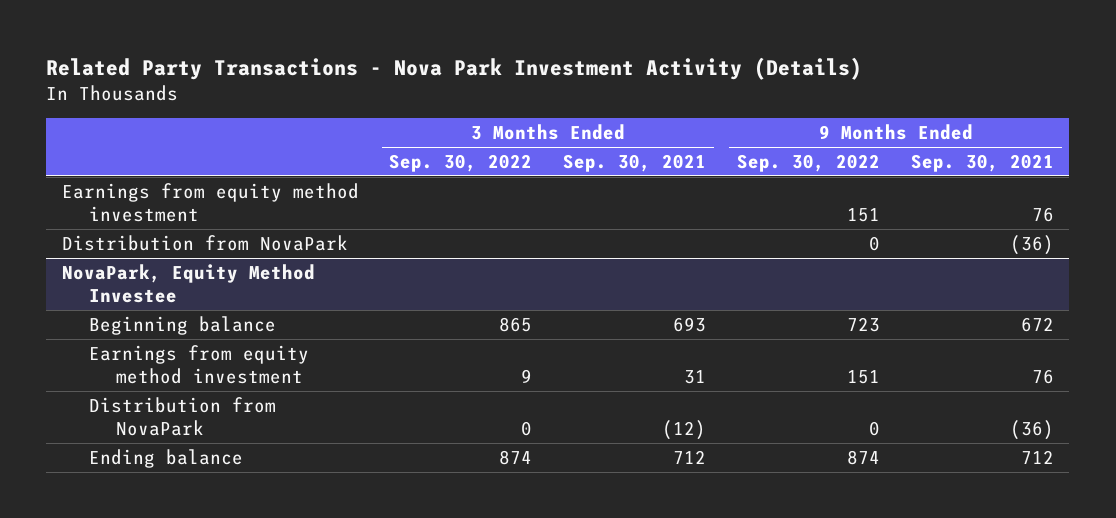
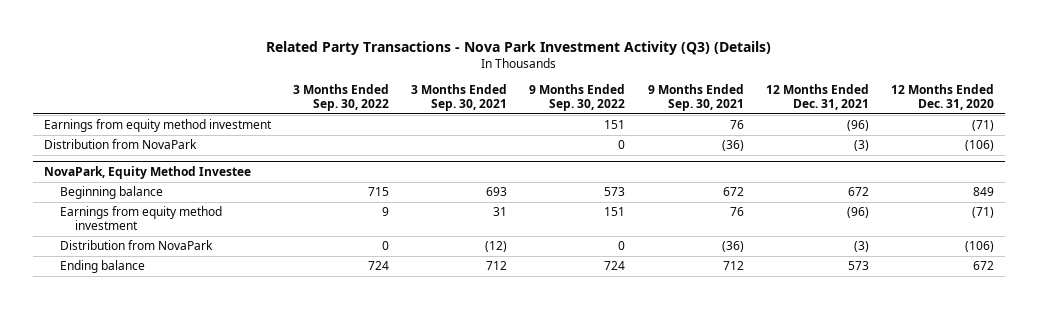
- Related Party Transactions - Nova Park Investment Activity (Details)
+ Related Party Transactions - Nova Park Investment Activity (Q3) (Details)
- | 3 Months Ended Sep. 30, 2022 | 3 Months Ended Sep. 30, 2021 | 9 Months Ended Sep. 30, 2022 | 9 Months Ended Sep. 30, 2021
+ | 3 Months Ended Sep. 30, 2022 | 3 Months Ended Sep. 30, 2021 | 9 Months Ended Sep. 30, 2022 | 9 Months Ended Sep. 30, 2021 | 12 Months Ended Dec. 31, 2021 | 12 Months Ended Dec. 31, 2020
@ NovaPark, Equity Method Investee
- Beginning balance | 865 | 693 | 723 | 672
+ Beginning balance | 715 | 693 | 573 | 672 | 672 | 849
- Ending balance | 874 | 712 | 874 | 712
+ Ending balance | 724 | 712 | 724 | 712 | 573 | 672

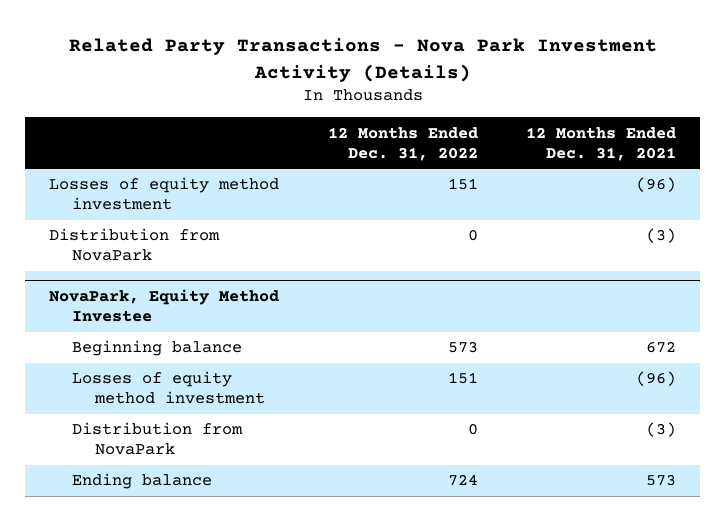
- Related Party Transactions - Nova Park Investment Activity (Q3) (Details)
+ Related Party Transactions - Nova Park Investment Activity (Details)
- | 3 Months Ended Sep. 30, 2022 | 3 Months Ended Sep. 30, 2021 | 9 Months Ended Sep. 30, 2022 | 9 Months Ended Sep. 30, 2021 | 12 Months Ended Dec. 31, 2021 | 12 Months Ended Dec. 31, 2020
+ | 12 Months Ended Dec. 31, 2022 | 12 Months Ended Dec. 31, 2021
- Earnings from equity method investment | | | 151 | 76 | (96) | (71)
+ Losses of equity method investment | 151 | (96)
@ NovaPark, Equity Method Investee
- Earnings from equity method investment | 9 | 31 | 151 | 76 | (96) | (71)
+ Losses of equity method investment | 151 | (96)

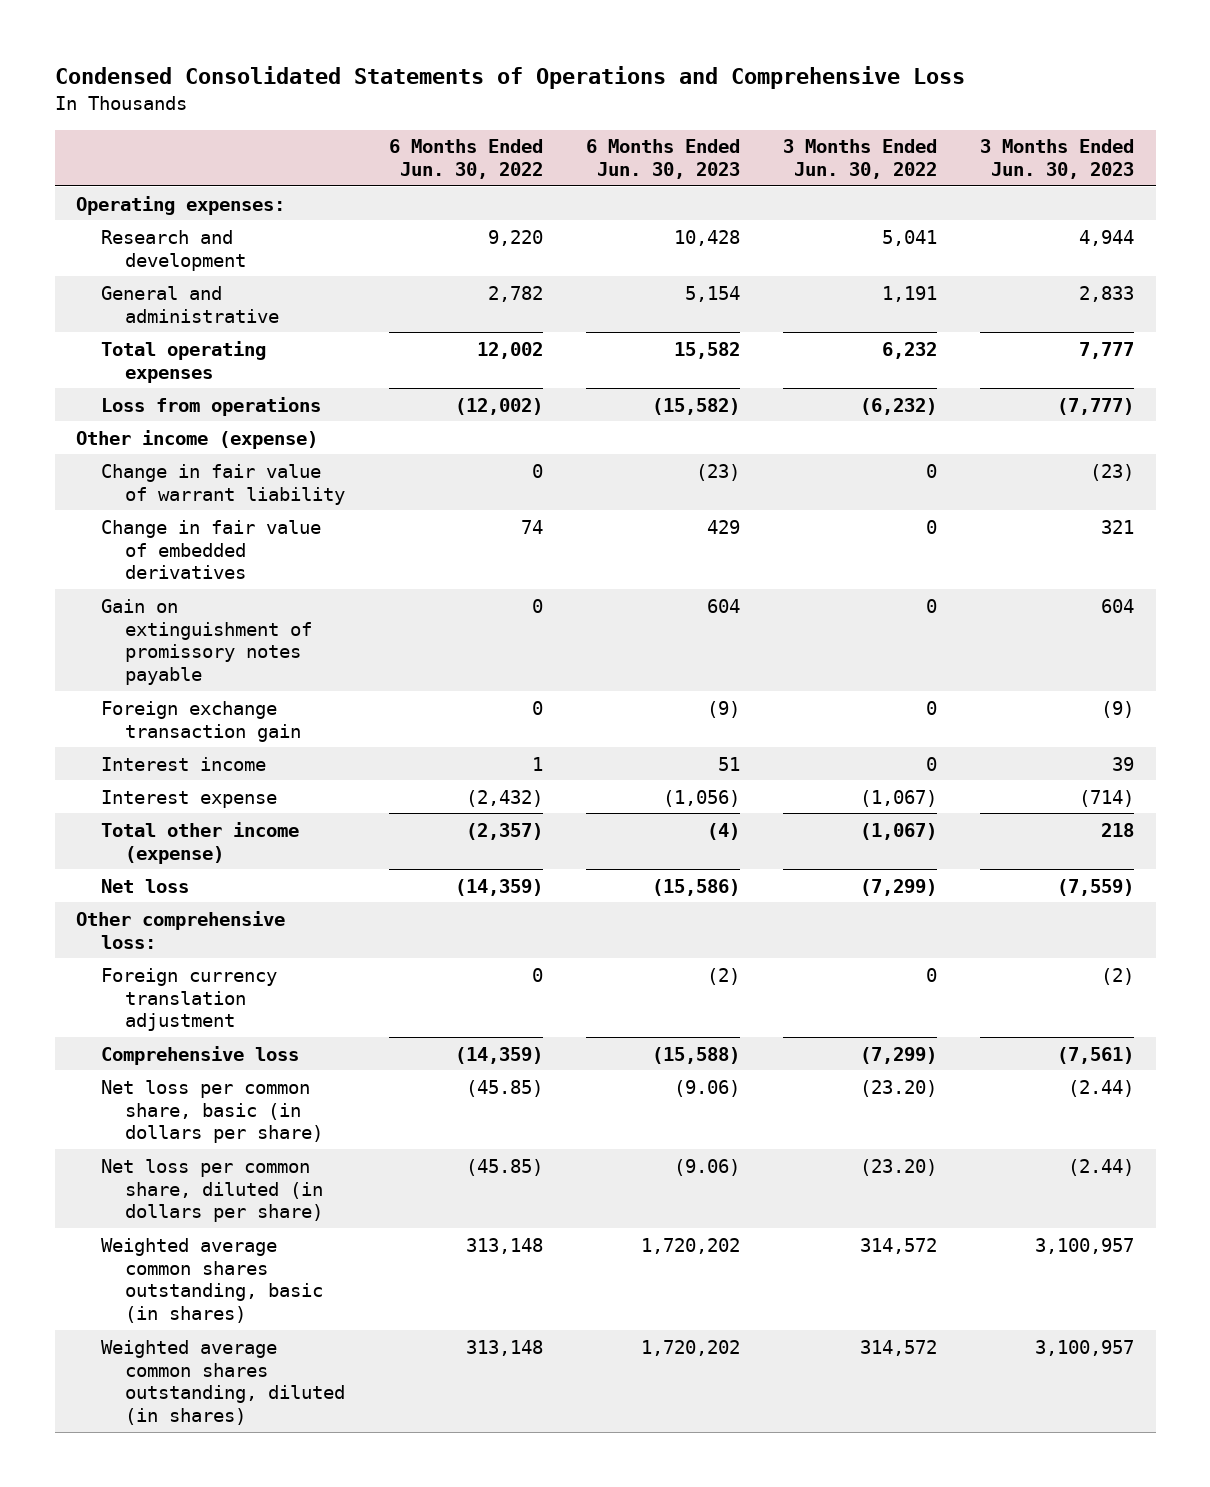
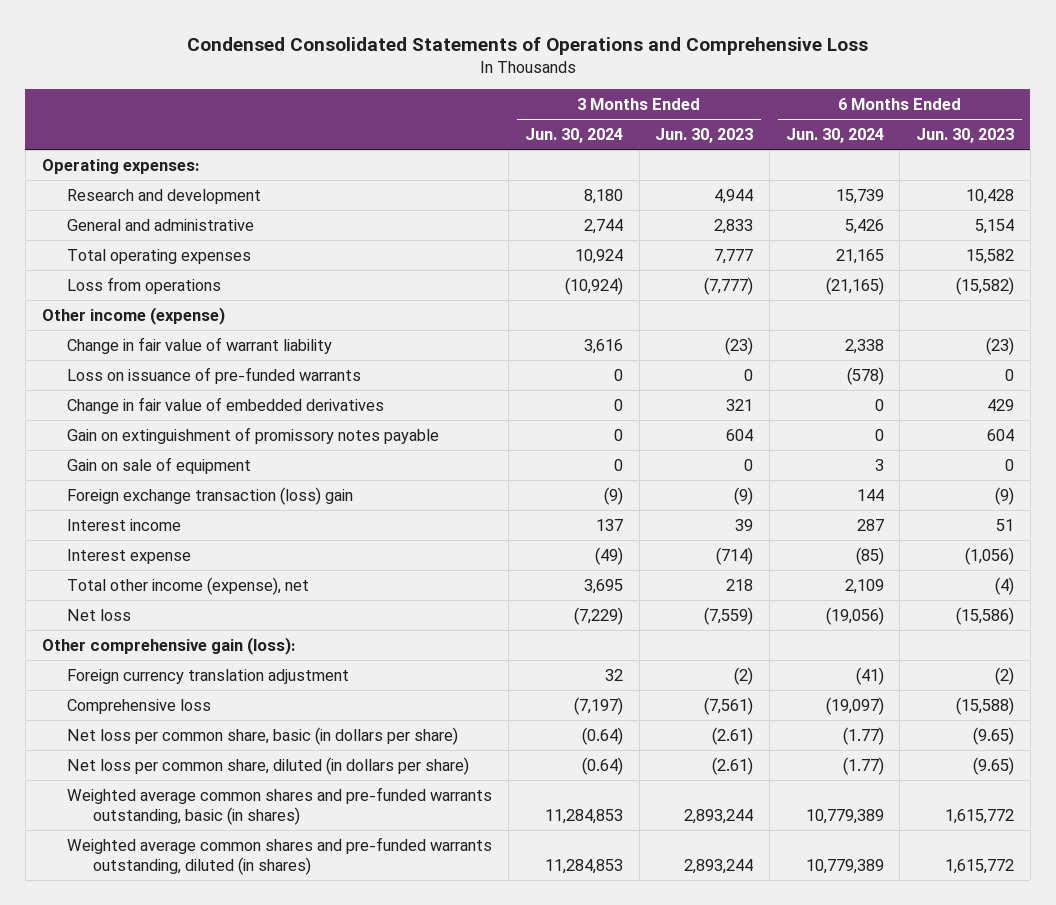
- | 6 Months Ended Jun. 30, 2022 | 6 Months Ended Jun. 30, 2023 | 3 Months Ended Jun. 30, 2022 | 3 Months Ended Jun. 30, 2023
+ | 3 Months Ended Jun. 30, 2024 | 3 Months Ended Jun. 30, 2023 | 6 Months Ended Jun. 30, 2024 | 6 Months Ended Jun. 30, 2023
+ Loss on issuance of pre-funded warrants | 0 | 0 | (578) | 0
- Foreign exchange transaction gain | 0 | (9) | 0 | (9)
+ Gain on sale of equipment | 0 | 0 | 3 | 0
+ Foreign exchange transaction (loss) gain | (9) | (9) | 144 | (9)
- Total other income (expense) | (2,357) | (4) | (1,067) | 218
+ Total other income (expense), net | 3,695 | 218 | 2,109 | (4)
- Other comprehensive loss:
+ Other comprehensive gain (loss):
- Net loss per common share, basic (in dollars per share) | (45.85) | (9.06) | (23.20) | (2.44)
- Net loss per common share, diluted (in dollars per share) | (45.85) | (9.06) | (23.20) | (2.44)
- Weighted average common shares outstanding, basic (in shares) | 313,148 | 1,720,202 | 314,572 | 3,100,957
- Weighted average common shares outstanding, diluted (in shares) | 313,148 | 1,720,202 | 314,572 | 3,100,957
+ Net loss per common share, basic (in dollars per share) | (0.64) | (2.61) | (1.77) | (9.65)
+ Net loss per common share, diluted (in dollars per share) | (0.64) | (2.61) | (1.77) | (9.65)
+ Weighted average common shares and pre-funded warrants outstanding, basic (in shares) | 11,284,853 | 2,893,244 | 10,779,389 | 1,615,772
+ Weighted average common shares and pre-funded warrants outstanding, diluted (in shares) | 11,284,853 | 2,893,244 | 10,779,389 | 1,615,772

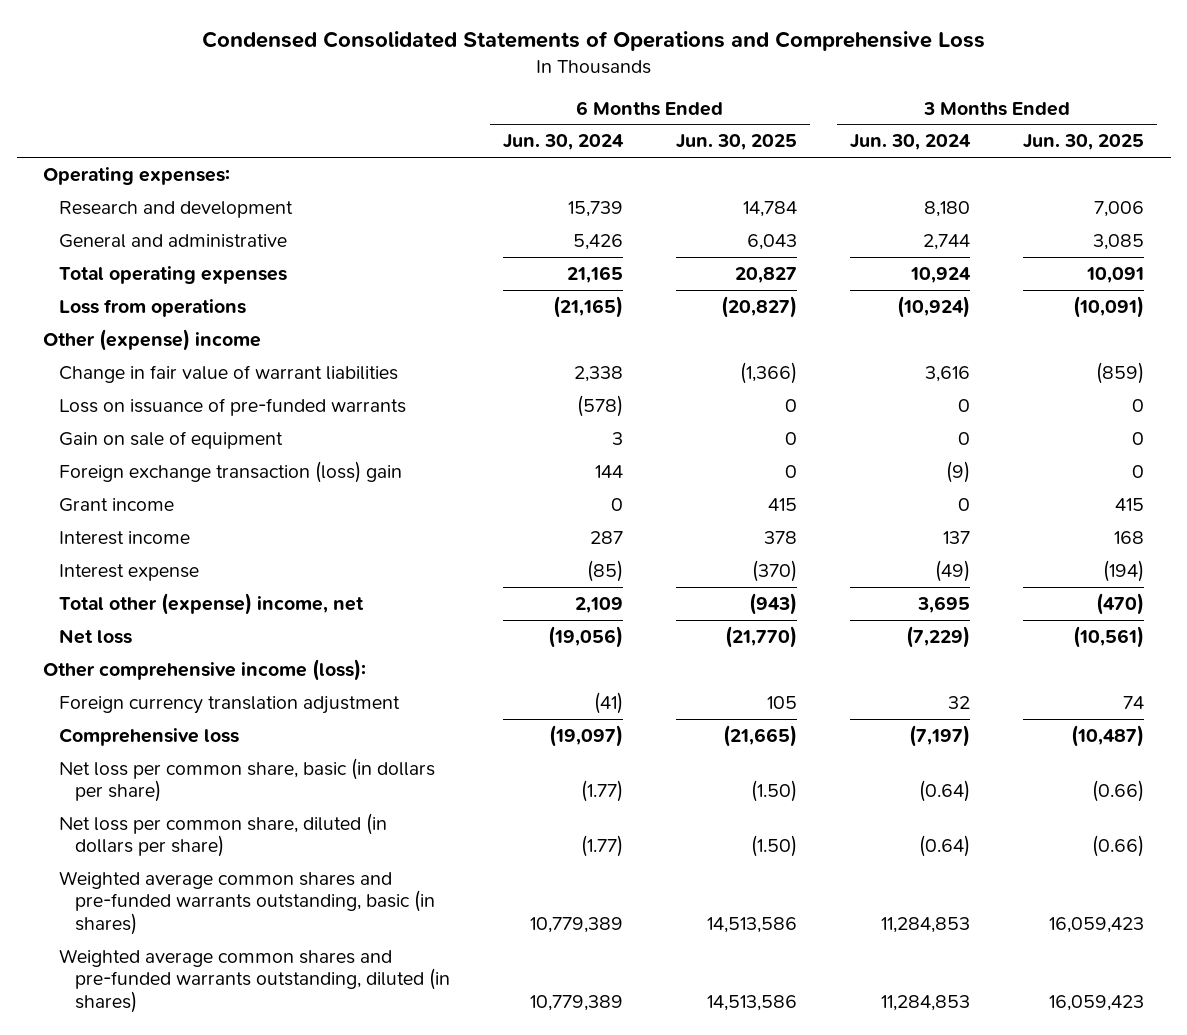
- | 3 Months Ended Jun. 30, 2024 | 3 Months Ended Jun. 30, 2023 | 6 Months Ended Jun. 30, 2024 | 6 Months Ended Jun. 30, 2023
+ | 6 Months Ended Jun. 30, 2024 | 6 Months Ended Jun. 30, 2025 | 3 Months Ended Jun. 30, 2024 | 3 Months Ended Jun. 30, 2025
- Other income (expense)
- Change in fair value of warrant liability | 3,616 | (23) | 2,338 | (23)
+ Other (expense) income
+ Change in fair value of warrant liabilities | 2,338 | (1,366) | 3,616 | (859)
- Change in fair value of embedded derivatives | 0 | 321 | 0 | 429
- Gain on extinguishment of promissory notes payable | 0 | 604 | 0 | 604
+ Grant income | 0 | 415 | 0 | 415
- Total other income (expense), net | 3,695 | 218 | 2,109 | (4)
+ Total other (expense) income, net | 2,109 | (943) | 3,695 | (470)
- Other comprehensive gain (loss):
+ Other comprehensive income (loss):

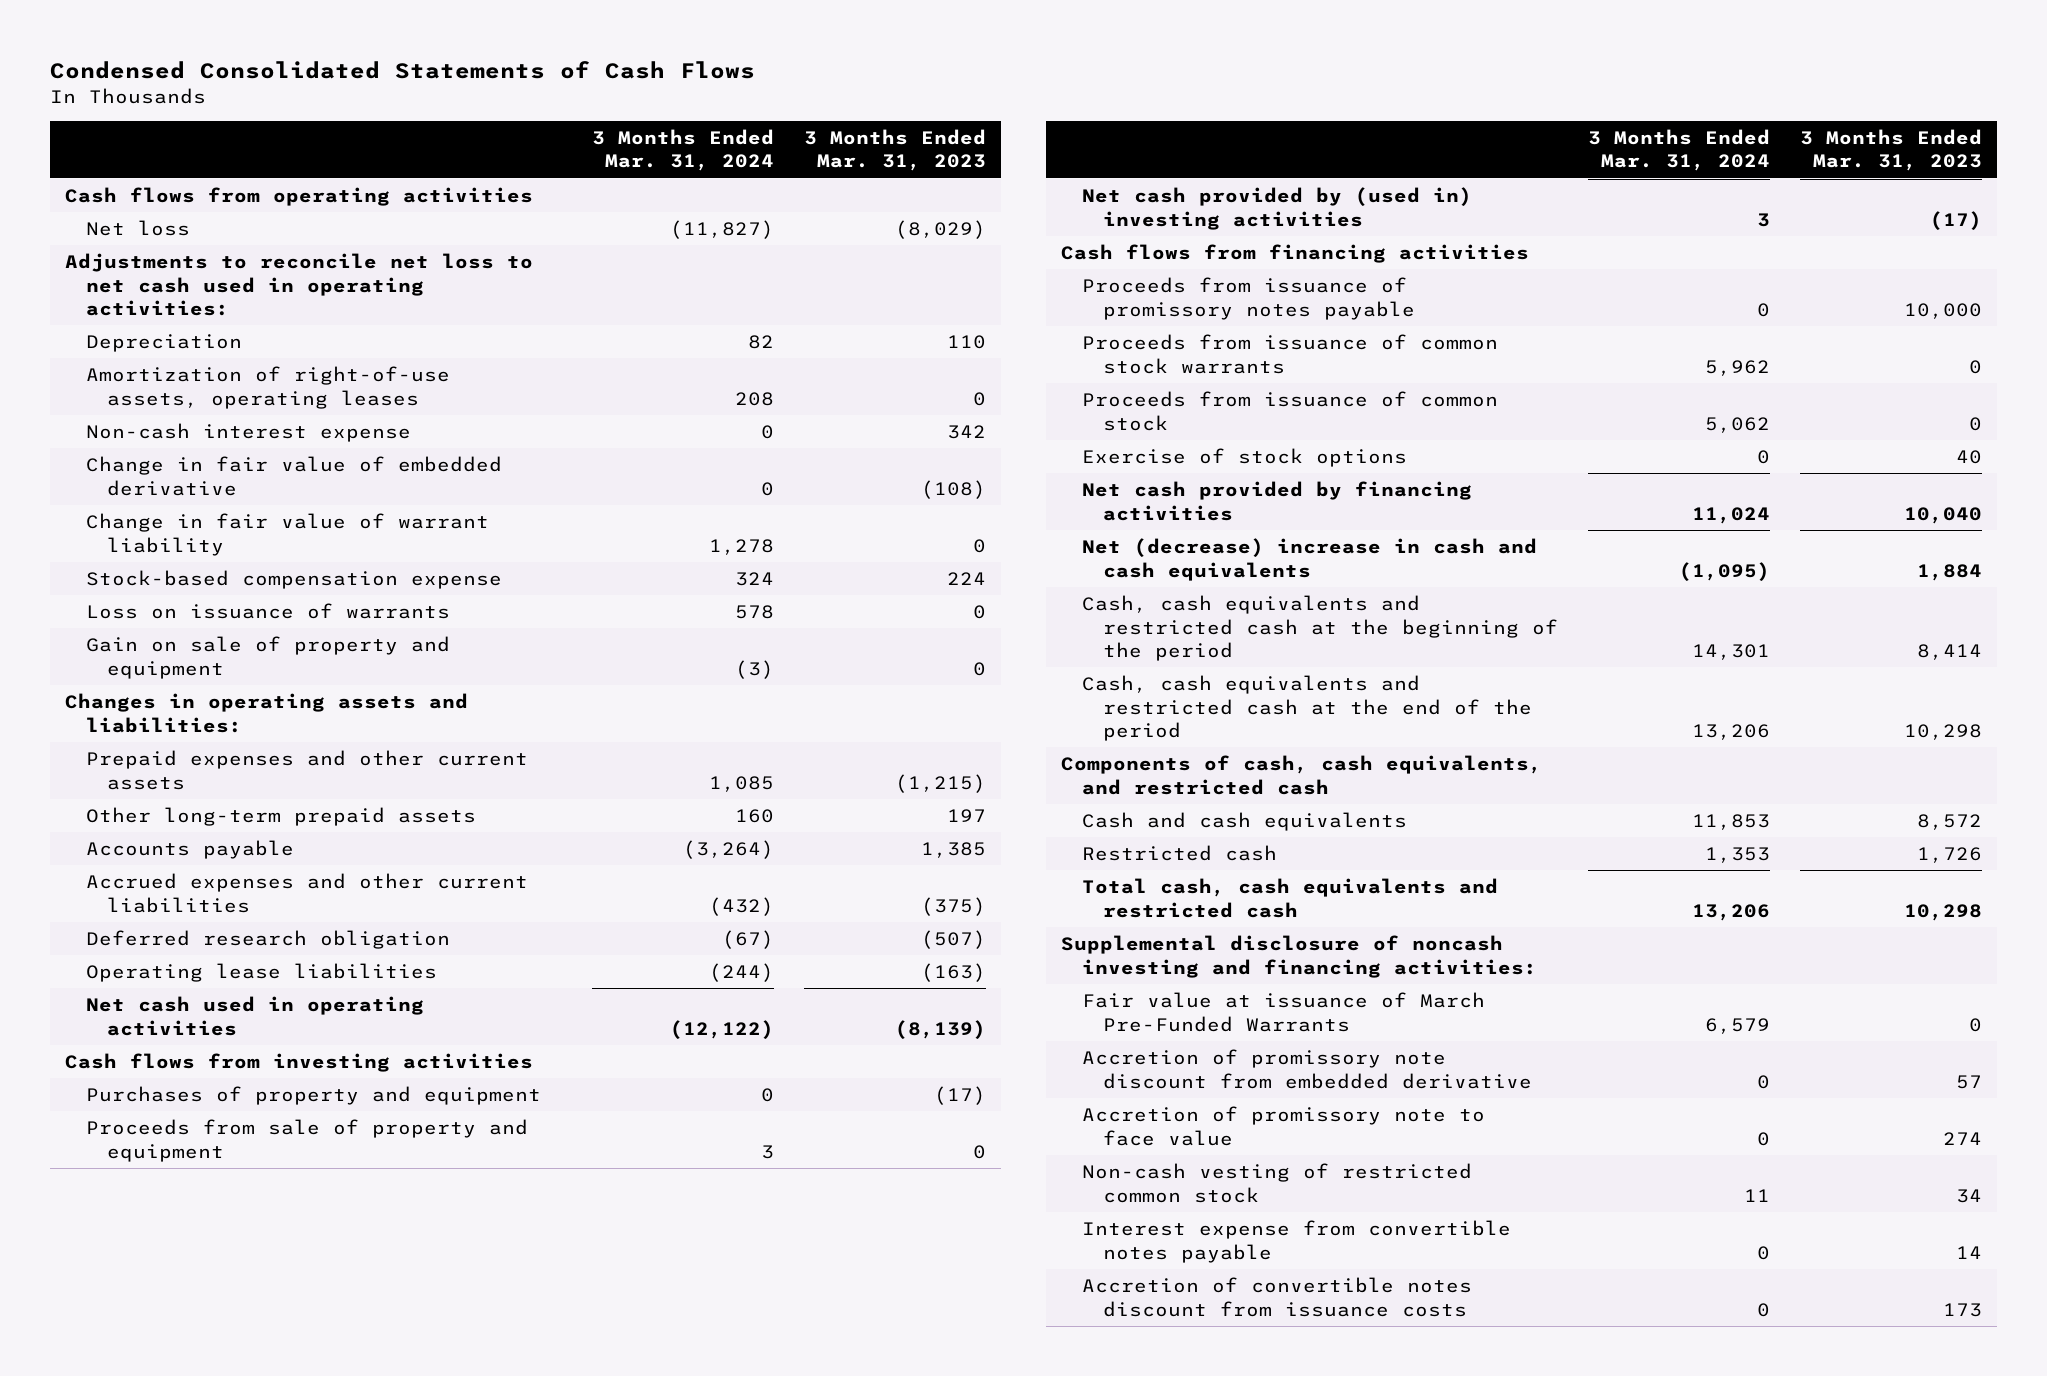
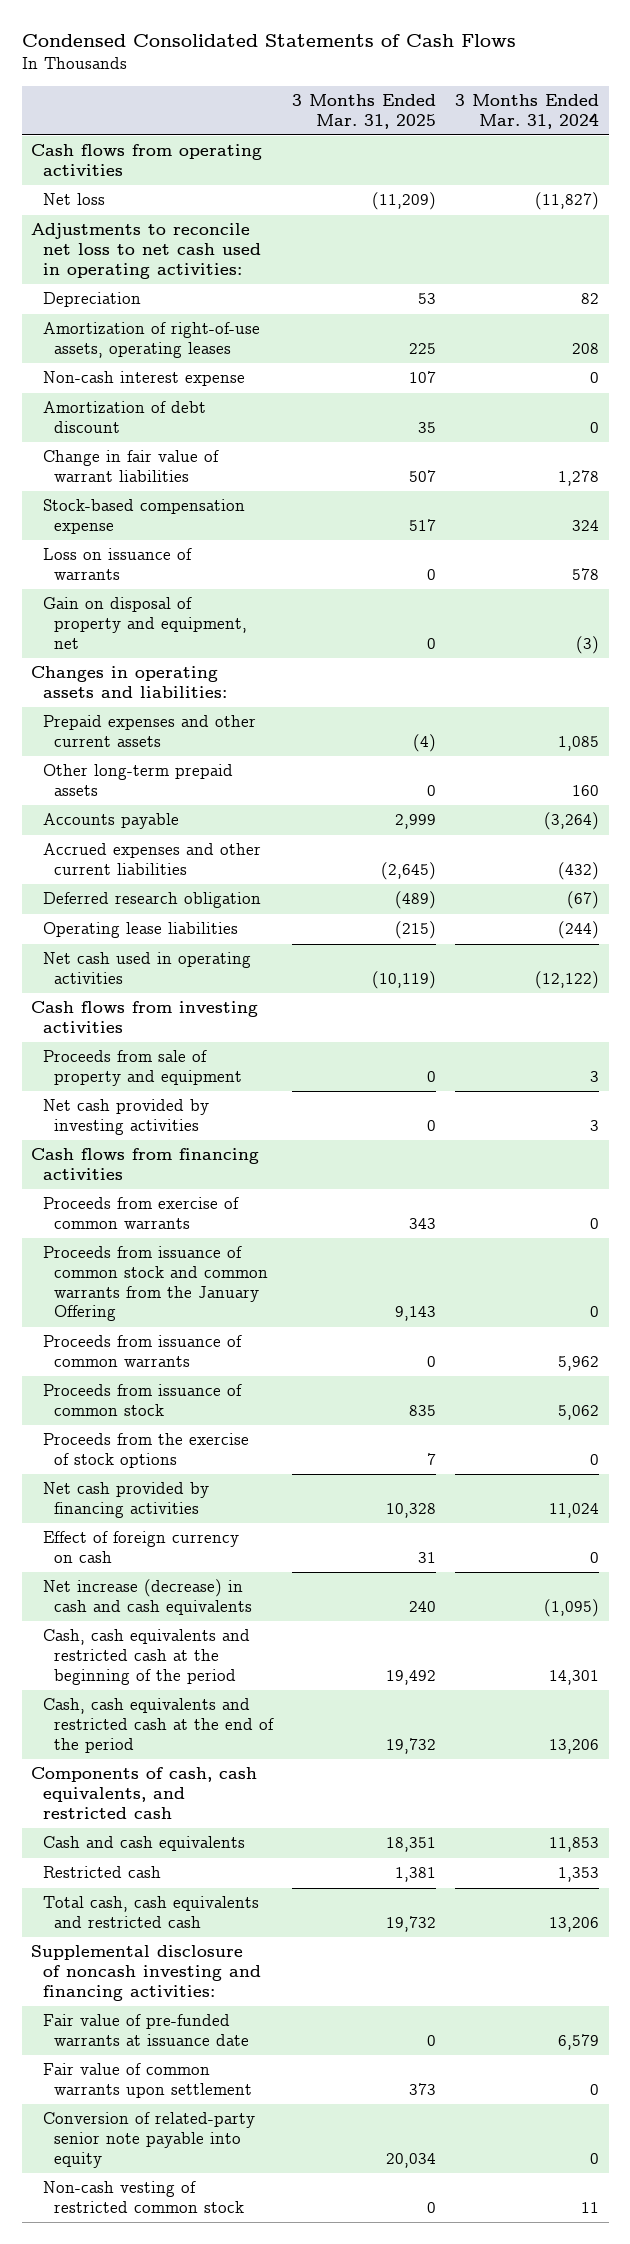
- | 3 Months Ended Mar. 31, 2024 | 3 Months Ended Mar. 31, 2023
+ | 3 Months Ended Mar. 31, 2025 | 3 Months Ended Mar. 31, 2024
- Change in fair value of embedded derivative | 0 | (108)
- Change in fair value of warrant liability | 1,278 | 0
+ Amortization of debt discount | 35 | 0
+ Change in fair value of warrant liabilities | 507 | 1,278
- Gain on sale of property and equipment | (3) | 0
+ Gain on disposal of property and equipment, net | 0 | (3)
- Purchases of property and equipment | 0 | (17)
- Net cash provided by (used in) investing activities | 3 | (17)
+ Net cash provided by investing activities | 0 | 3
- Proceeds from issuance of promissory notes payable | 0 | 10,000
- Proceeds from issuance of common stock warrants | 5,962 | 0
+ Proceeds from exercise of common warrants | 343 | 0
+ Proceeds from issuance of common stock and common warrants from the January Offering | 9,143 | 0
+ Proceeds from issuance of common warrants | 0 | 5,962
- Exercise of stock options | 0 | 40
+ Proceeds from the exercise of stock options | 7 | 0
- Net (decrease) increase in cash and cash equivalents | (1,095) | 1,884
+ Effect of foreign currency on cash | 31 | 0
+ Net increase (decrease) in cash and cash equivalents | 240 | (1,095)
- Fair value at issuance of March Pre-Funded Warrants | 6,579 | 0
- Accretion of promissory note discount from embedded derivative | 0 | 57
- Accretion of promissory note to face value | 0 | 274
+ Fair value of pre-funded warrants at issuance date | 0 | 6,579
+ Fair value of common warrants upon settlement | 373 | 0
+ Conversion of related-party senior note payable into equity | 20,034 | 0
- Interest expense from convertible notes payable | 0 | 14
- Accretion of convertible notes discount from issuance costs | 0 | 173

